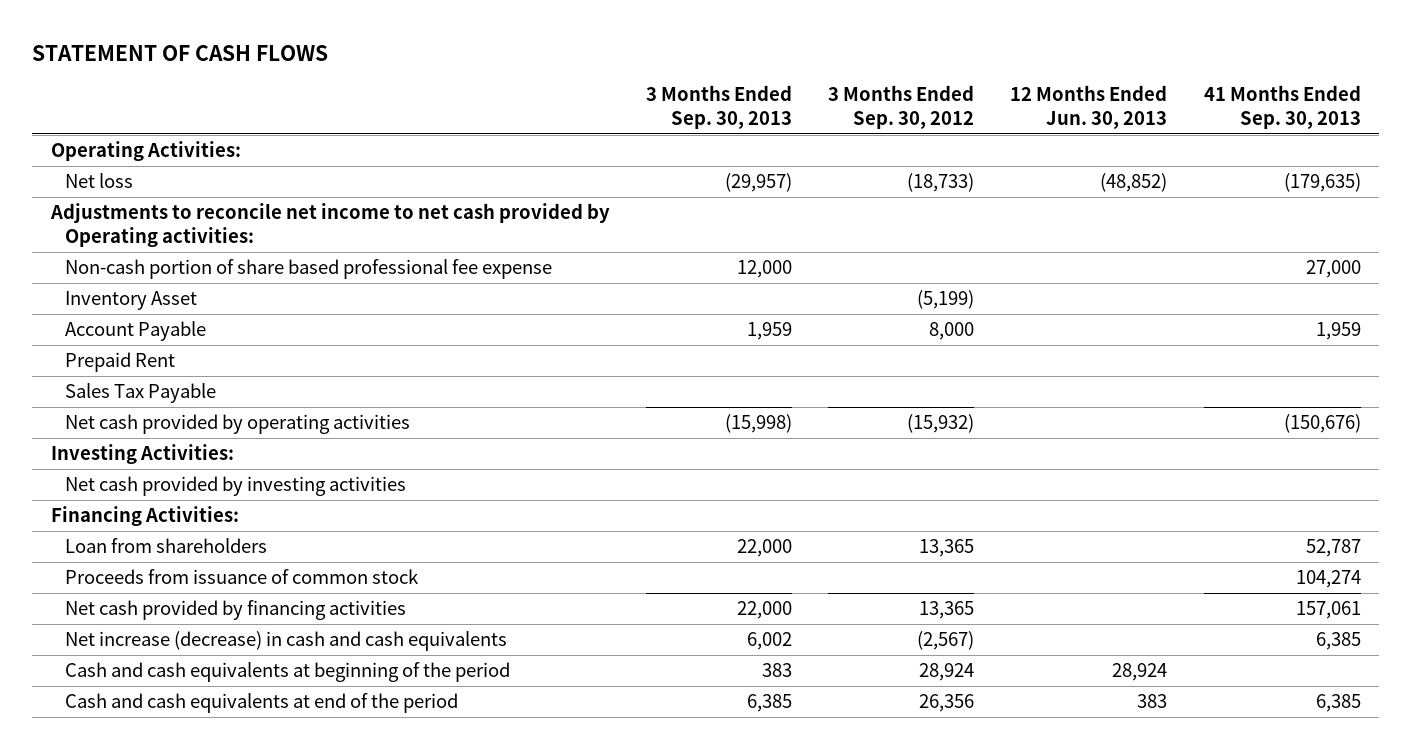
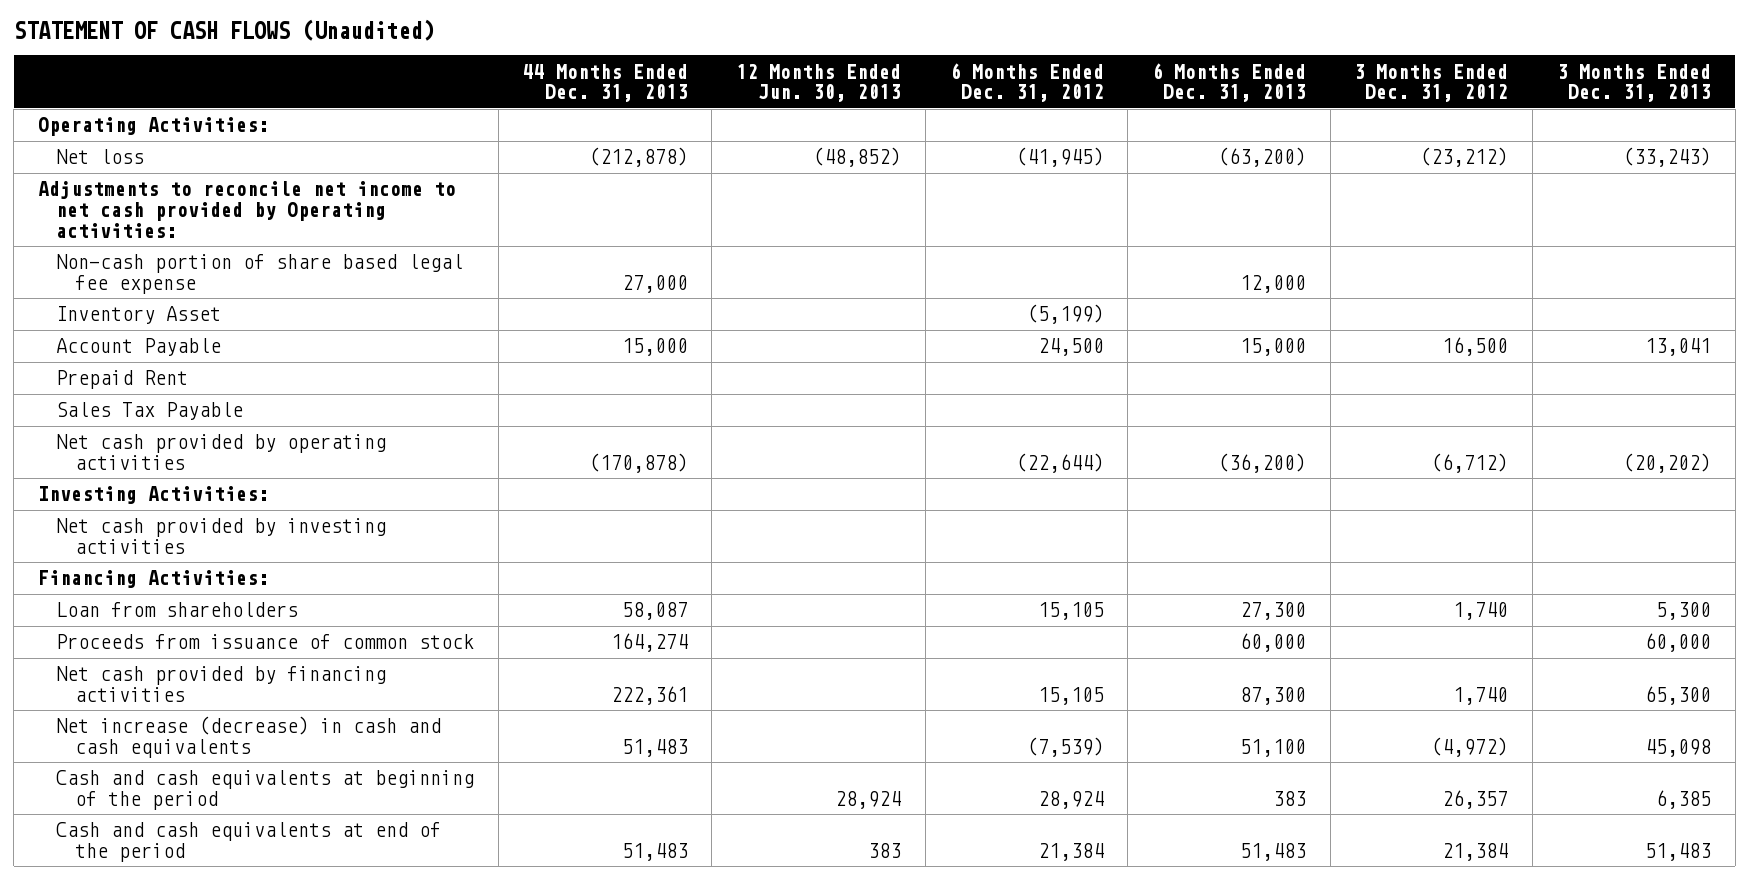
- STATEMENT OF CASH FLOWS
+ STATEMENT OF CASH FLOWS (Unaudited)
- | 3 Months Ended Sep. 30, 2013 | 3 Months Ended Sep. 30, 2012 | 12 Months Ended Jun. 30, 2013 | 41 Months Ended Sep. 30, 2013
+ | 44 Months Ended Dec. 31, 2013 | 12 Months Ended Jun. 30, 2013 | 6 Months Ended Dec. 31, 2012 | 6 Months Ended Dec. 31, 2013 | 3 Months Ended Dec. 31, 2012 | 3 Months Ended Dec. 31, 2013
- Non-cash portion of share based professional fee expense | 12,000 | | | 27,000
+ Non-cash portion of share based legal fee expense | 27,000 | | | 12,000 | |

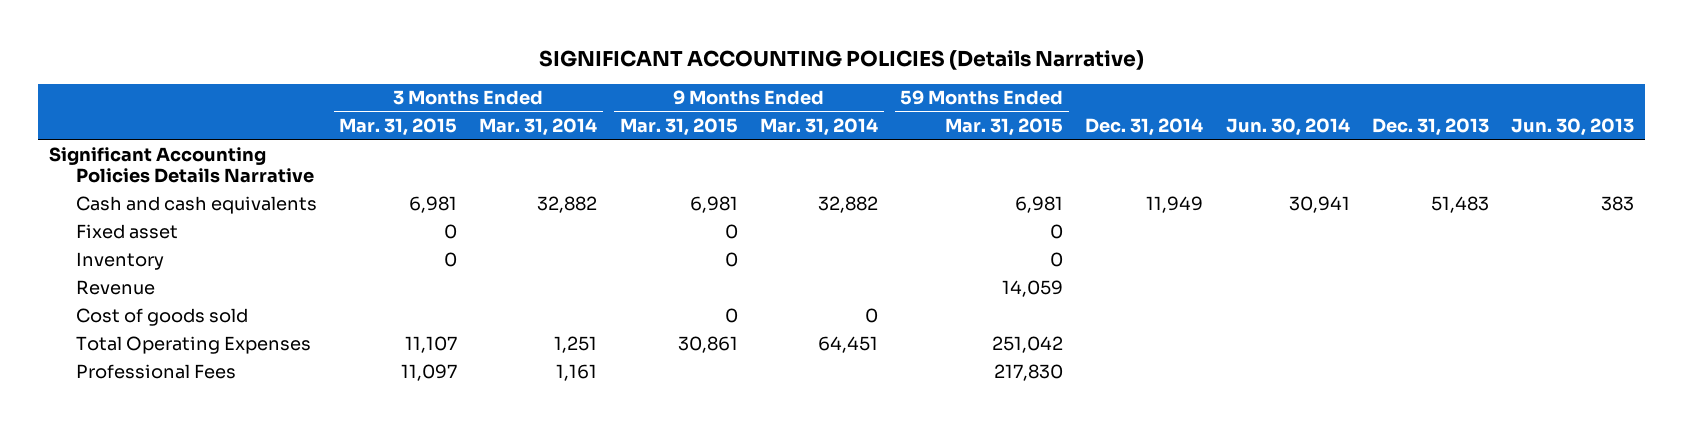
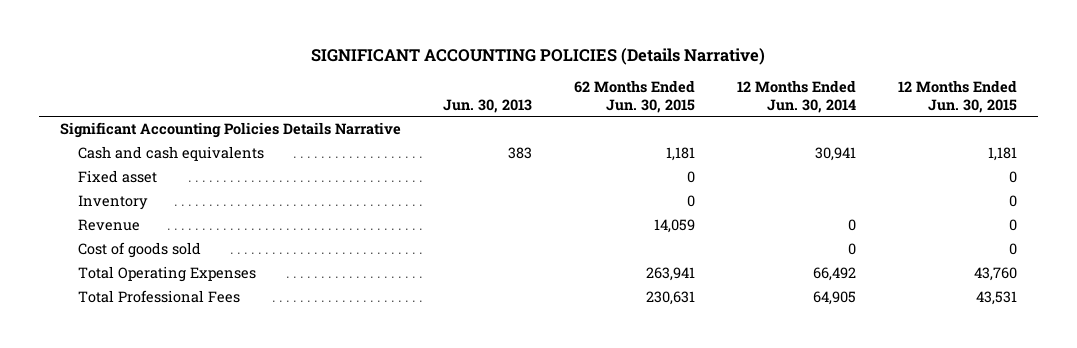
- | 3 Months Ended Mar. 31, 2015 | 3 Months Ended Mar. 31, 2014 | 9 Months Ended Mar. 31, 2015 | 9 Months Ended Mar. 31, 2014 | 59 Months Ended Mar. 31, 2015 | Dec. 31, 2014 | Jun. 30, 2014 | Dec. 31, 2013 | Jun. 30, 2013
+ | Jun. 30, 2013 | 62 Months Ended Jun. 30, 2015 | 12 Months Ended Jun. 30, 2014 | 12 Months Ended Jun. 30, 2015
- Professional Fees | 11,097 | 1,161 | | | 217,830 | | | |
+ Total Professional Fees | | 230,631 | 64,905 | 43,531

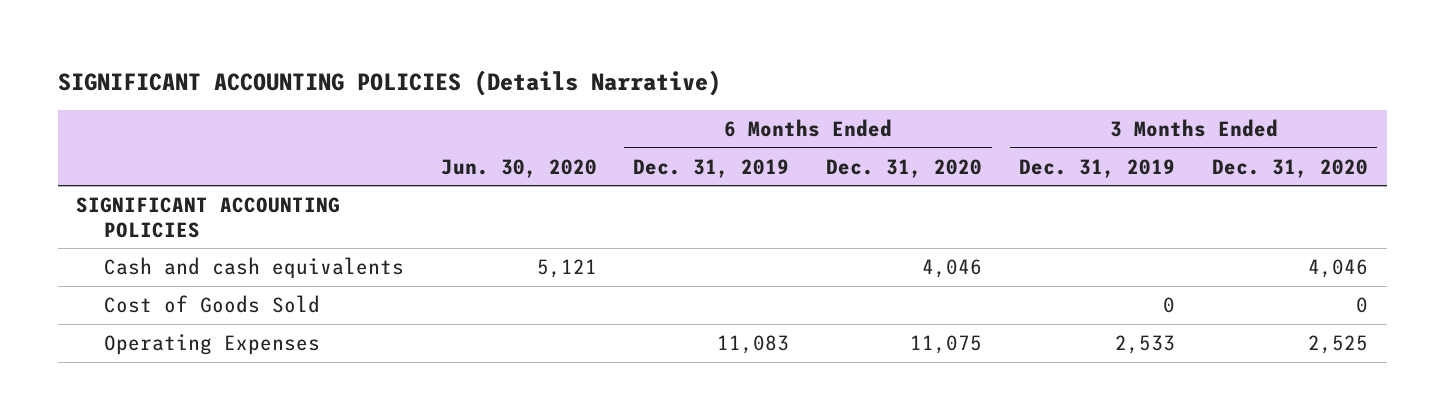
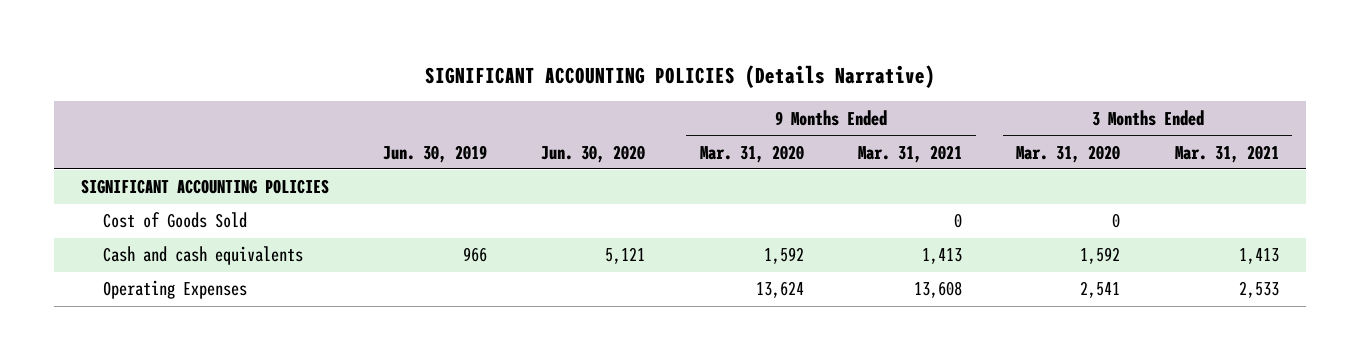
- | Jun. 30, 2020 | 6 Months Ended Dec. 31, 2019 | 6 Months Ended Dec. 31, 2020 | 3 Months Ended Dec. 31, 2019 | 3 Months Ended Dec. 31, 2020
+ | Jun. 30, 2019 | Jun. 30, 2020 | 9 Months Ended Mar. 31, 2020 | 9 Months Ended Mar. 31, 2021 | 3 Months Ended Mar. 31, 2020 | 3 Months Ended Mar. 31, 2021
moved down: Cash and cash equivalents | 966 | 5,121 | 1,592 | 1,413 | 1,592 | 1,413

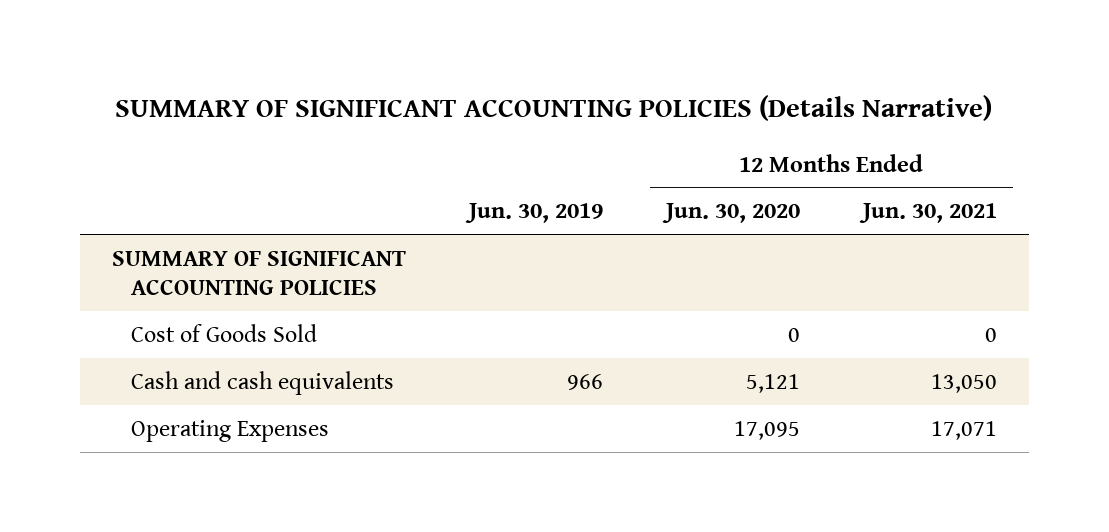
- SIGNIFICANT ACCOUNTING POLICIES (Details Narrative)
+ SUMMARY OF SIGNIFICANT ACCOUNTING POLICIES (Details Narrative)
- | Jun. 30, 2019 | Jun. 30, 2020 | 9 Months Ended Mar. 31, 2020 | 9 Months Ended Mar. 31, 2021 | 3 Months Ended Mar. 31, 2020 | 3 Months Ended Mar. 31, 2021
+ | Jun. 30, 2019 | 12 Months Ended Jun. 30, 2020 | 12 Months Ended Jun. 30, 2021
- SIGNIFICANT ACCOUNTING POLICIES
+ SUMMARY OF SIGNIFICANT ACCOUNTING POLICIES

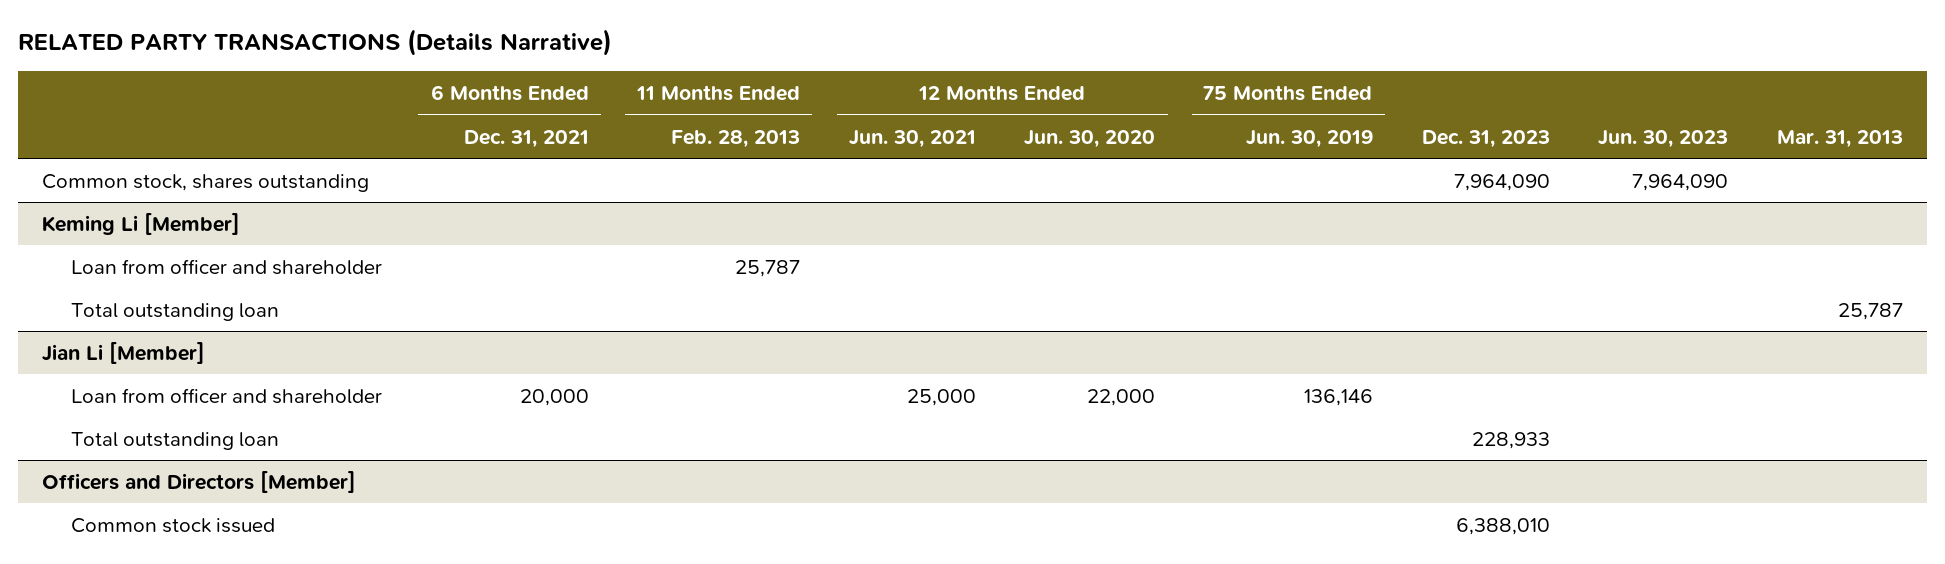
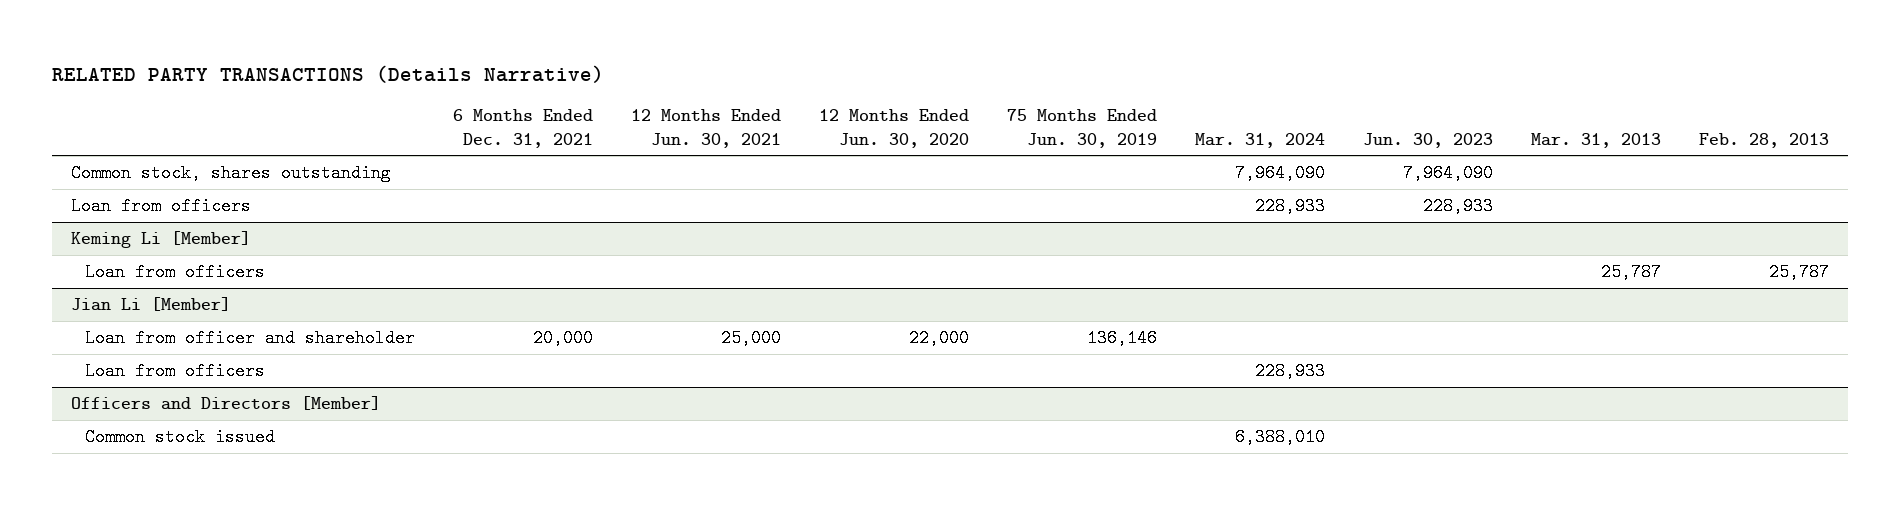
- | 6 Months Ended Dec. 31, 2021 | 11 Months Ended Feb. 28, 2013 | 12 Months Ended Jun. 30, 2021 | 12 Months Ended Jun. 30, 2020 | 75 Months Ended Jun. 30, 2019 | Dec. 31, 2023 | Jun. 30, 2023 | Mar. 31, 2013
+ | 6 Months Ended Dec. 31, 2021 | 12 Months Ended Jun. 30, 2021 | 12 Months Ended Jun. 30, 2020 | 75 Months Ended Jun. 30, 2019 | Mar. 31, 2024 | Jun. 30, 2023 | Mar. 31, 2013 | Feb. 28, 2013
+ Loan from officers | | | | | 228,933 | 228,933 | |
@ Keming Li [Member]
- Loan from officer and shareholder | | 25,787 | | | | | |
- Total outstanding loan | | | | | | | | 25,787
+ Loan from officers | | | | | | | 25,787 | 25,787
@ Jian Li [Member]
- Total outstanding loan | | | | | | 228,933 | |
+ Loan from officers | | | | | 228,933 | | |

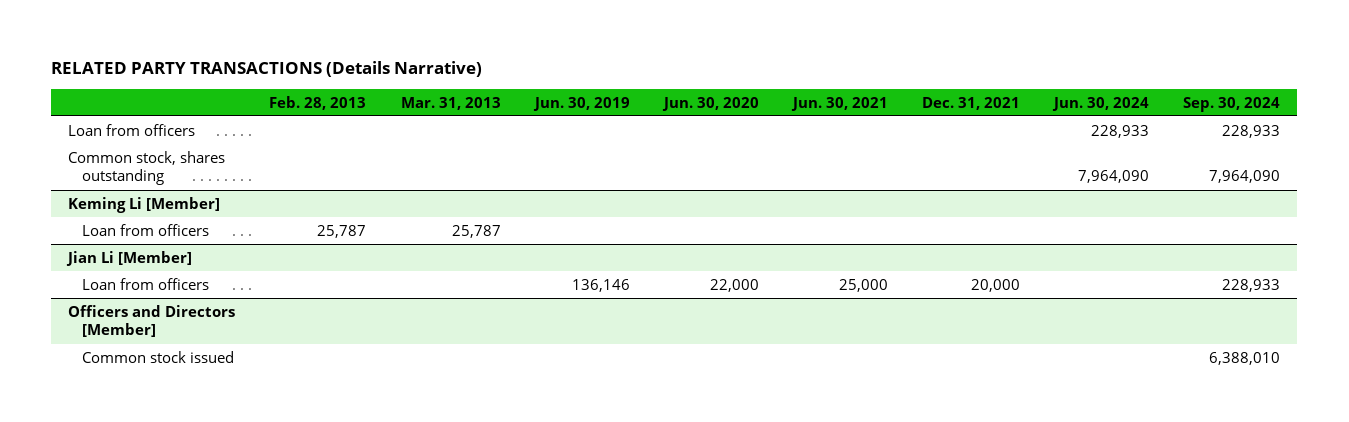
- | 6 Months Ended Dec. 31, 2021 | 12 Months Ended Jun. 30, 2021 | 12 Months Ended Jun. 30, 2020 | 75 Months Ended Jun. 30, 2019 | Mar. 31, 2024 | Jun. 30, 2023 | Mar. 31, 2013 | Feb. 28, 2013
+ | Feb. 28, 2013 | Mar. 31, 2013 | Jun. 30, 2019 | Jun. 30, 2020 | Jun. 30, 2021 | Dec. 31, 2021 | Jun. 30, 2024 | Sep. 30, 2024
moved down: Common stock, shares outstanding | | | | | | | 7,964,090 | 7,964,090
@ Jian Li [Member]
- Loan from officer and shareholder | 20,000 | 25,000 | 22,000 | 136,146 | | | |

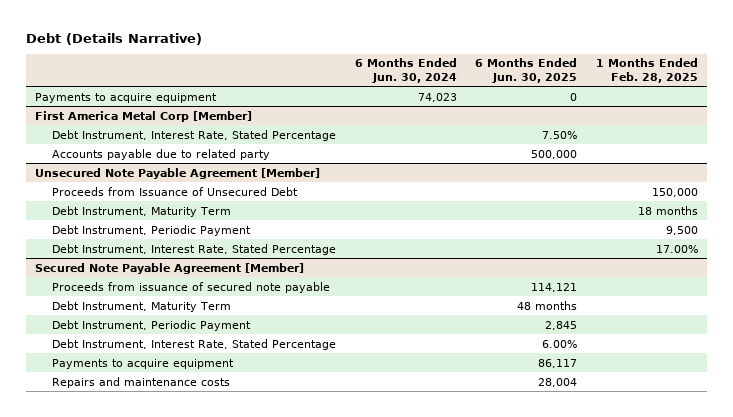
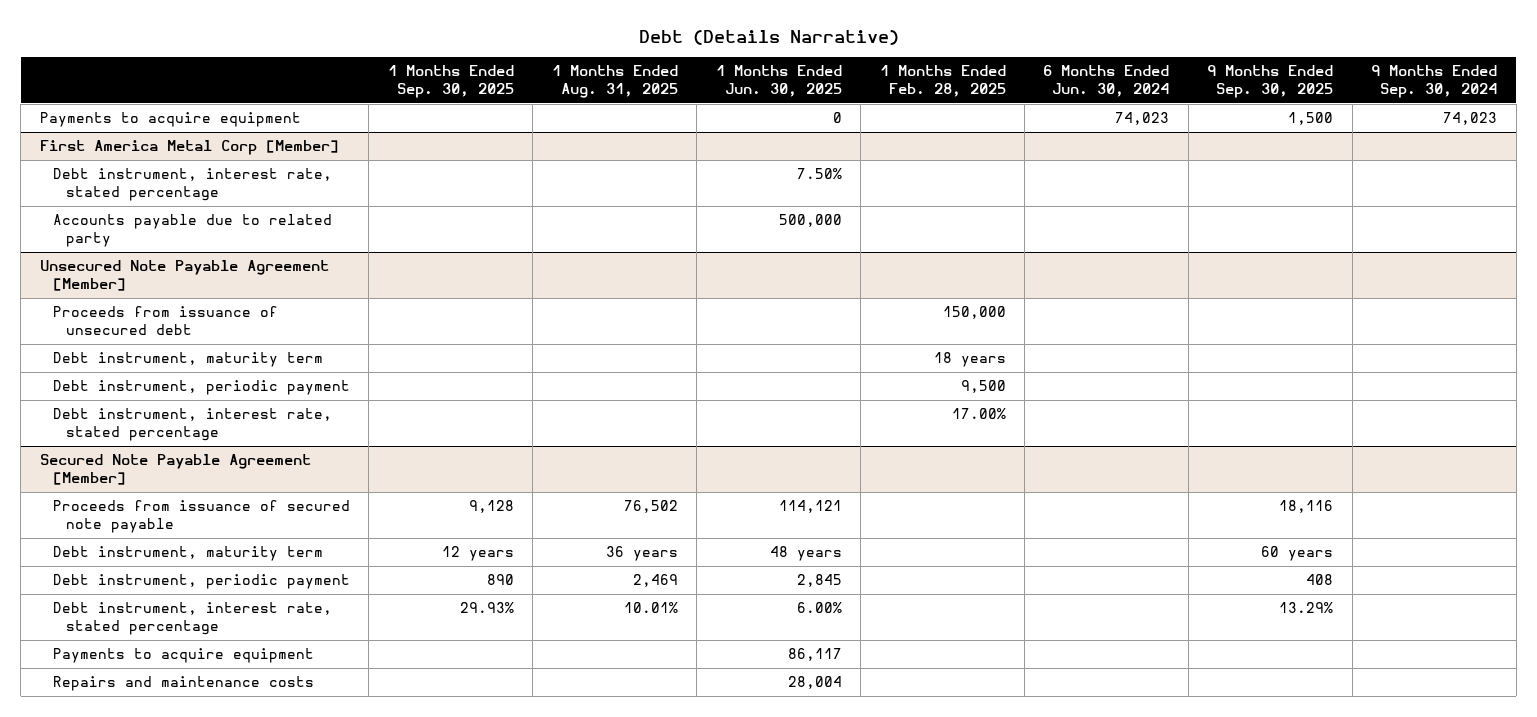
- | 6 Months Ended Jun. 30, 2024 | 6 Months Ended Jun. 30, 2025 | 1 Months Ended Feb. 28, 2025
+ | 1 Months Ended Sep. 30, 2025 | 1 Months Ended Aug. 31, 2025 | 1 Months Ended Jun. 30, 2025 | 1 Months Ended Feb. 28, 2025 | 6 Months Ended Jun. 30, 2024 | 9 Months Ended Sep. 30, 2025 | 9 Months Ended Sep. 30, 2024
@ First America Metal Corp [Member]
- Debt Instrument, Interest Rate, Stated Percentage | | 7.50% |
+ Debt instrument, interest rate, stated percentage | | | 7.50% | | | |
@ Unsecured Note Payable Agreement [Member]
- Proceeds from Issuance of Unsecured Debt | | | 150,000
- Debt Instrument, Maturity Term | | | 18 months
- Debt Instrument, Periodic Payment | | | 9,500
- Debt Instrument, Interest Rate, Stated Percentage | | | 17.00%
+ Proceeds from issuance of unsecured debt | | | | 150,000 | | |
+ Debt instrument, maturity term | | | | 18 years | | |
+ Debt instrument, periodic payment | | | | 9,500 | | |
+ Debt instrument, interest rate, stated percentage | | | | 17.00% | | |
@ Secured Note Payable Agreement [Member]
- Debt Instrument, Maturity Term | | 48 months |
- Debt Instrument, Periodic Payment | | 2,845 |
- Debt Instrument, Interest Rate, Stated Percentage | | 6.00% |
+ Debt instrument, maturity term | 12 years | 36 years | 48 years | | | 60 years |
+ Debt instrument, periodic payment | 890 | 2,469 | 2,845 | | | 408 |
+ Debt instrument, interest rate, stated percentage | 29.93% | 10.01% | 6.00% | | | 13.29% |

